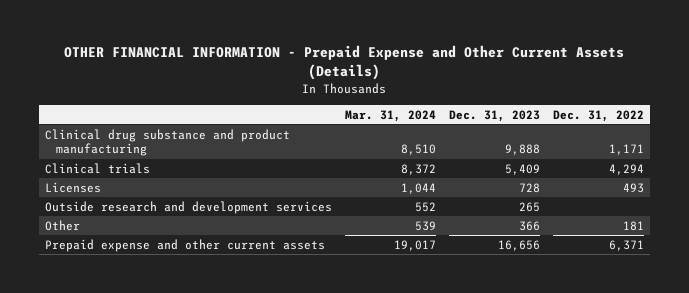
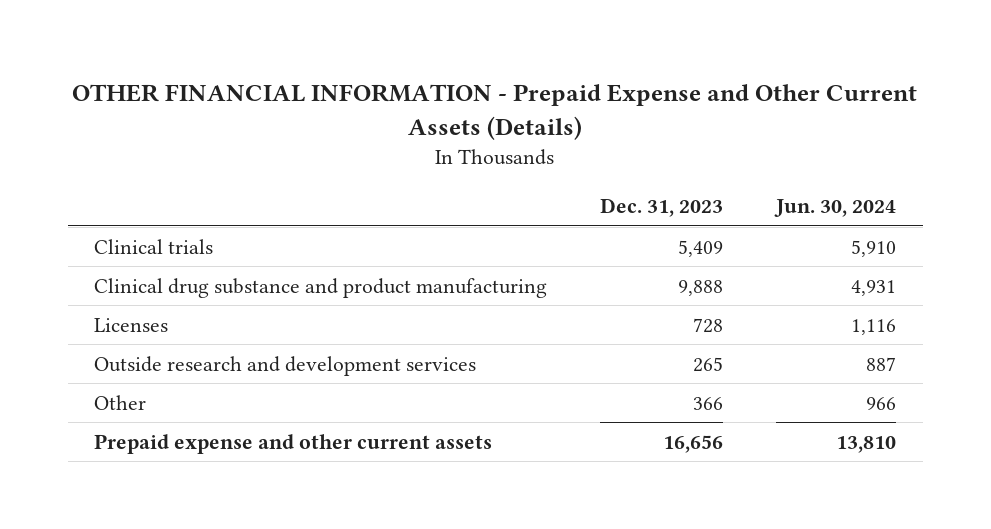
- | Mar. 31, 2024 | Dec. 31, 2023 | Dec. 31, 2022
+ | Dec. 31, 2023 | Jun. 30, 2024
moved down: Clinical drug substance and product manufacturing | 9,888 | 4,931

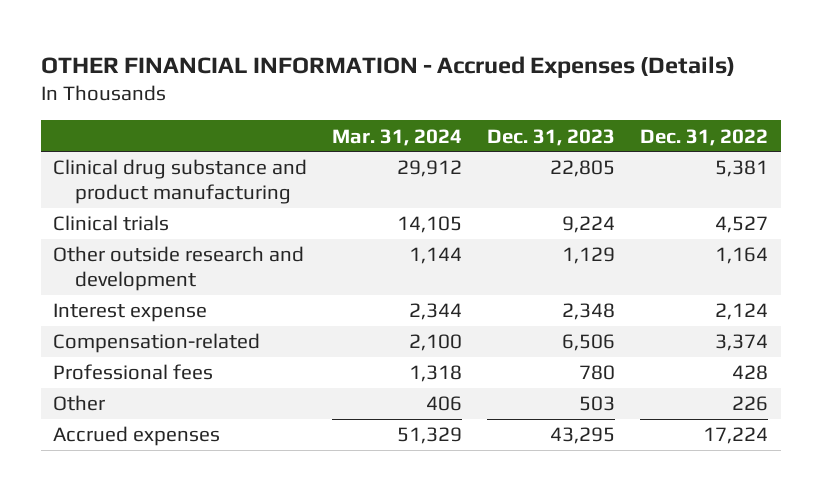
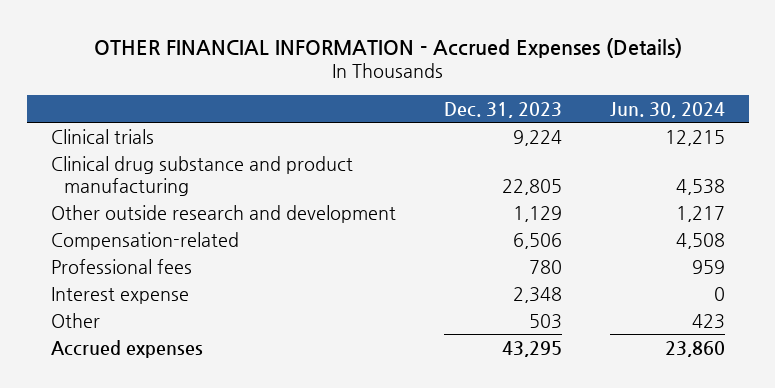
- | Mar. 31, 2024 | Dec. 31, 2023 | Dec. 31, 2022
+ | Dec. 31, 2023 | Jun. 30, 2024
moved down: Clinical drug substance and product manufacturing | 22,805 | 4,538
moved down: Interest expense | 2,348 | 0

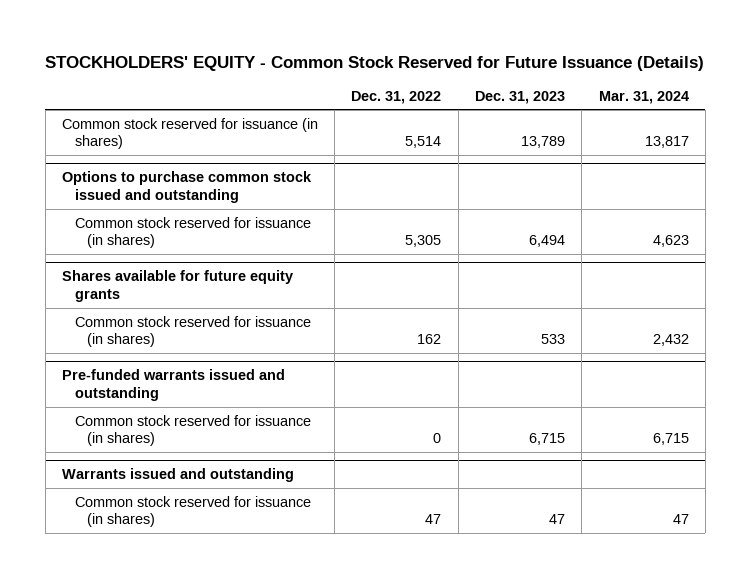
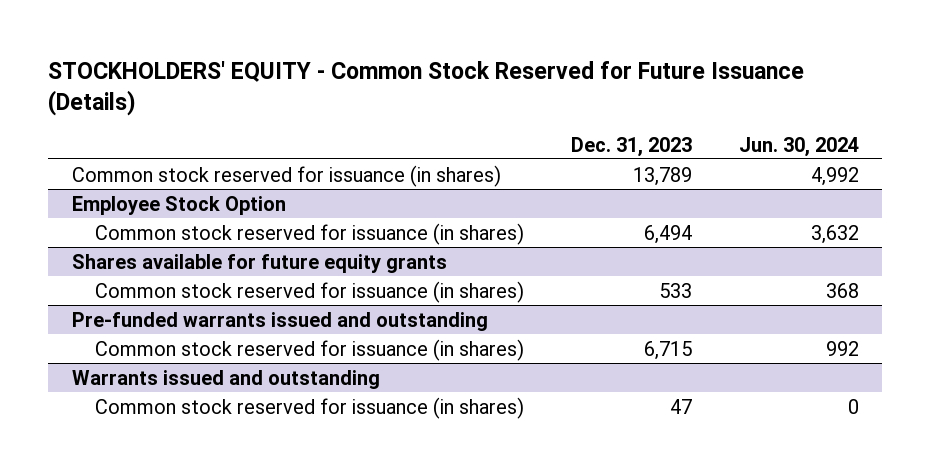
- | Dec. 31, 2022 | Dec. 31, 2023 | Mar. 31, 2024
+ | Dec. 31, 2023 | Jun. 30, 2024
- Options to purchase common stock issued and outstanding
+ Employee Stock Option

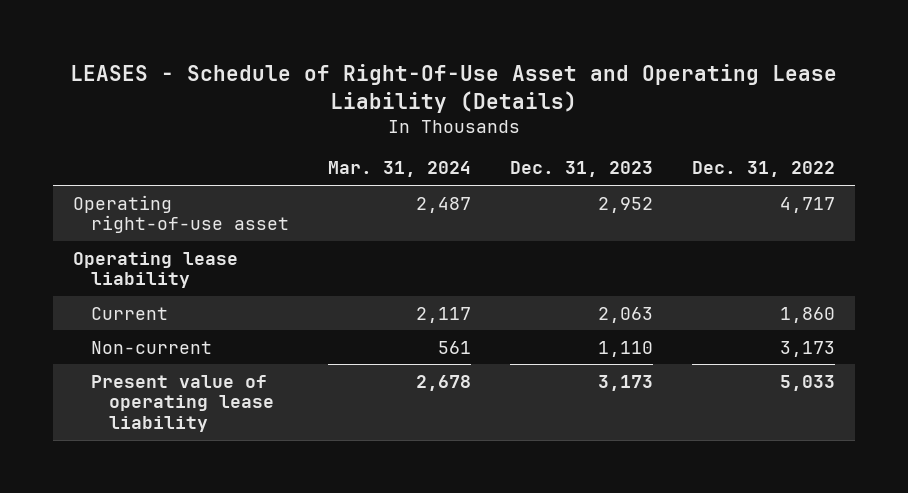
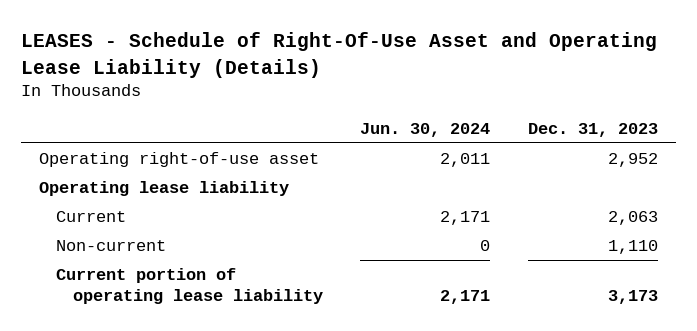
- | Mar. 31, 2024 | Dec. 31, 2023 | Dec. 31, 2022
+ | Jun. 30, 2024 | Dec. 31, 2023
- Present value of operating lease liability | 2,678 | 3,173 | 5,033
+ Current portion of operating lease liability | 2,171 | 3,173

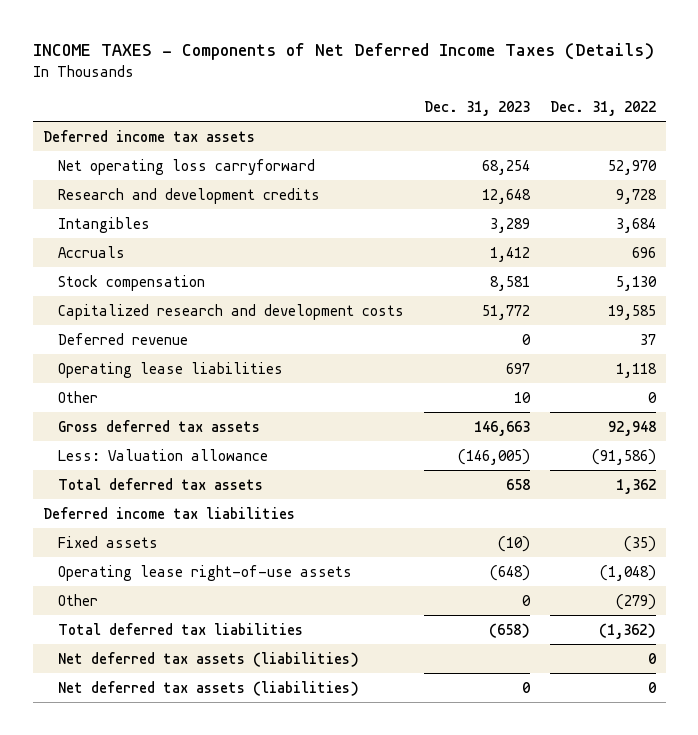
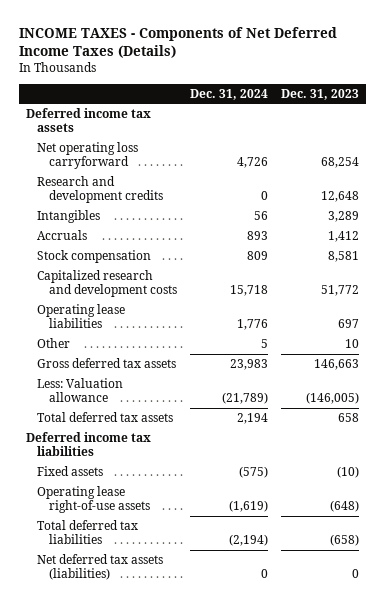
- | Dec. 31, 2023 | Dec. 31, 2022
+ | Dec. 31, 2024 | Dec. 31, 2023
- Deferred revenue | 0 | 37
- Other | 0 | (279)
- Net deferred tax assets (liabilities) | | 0

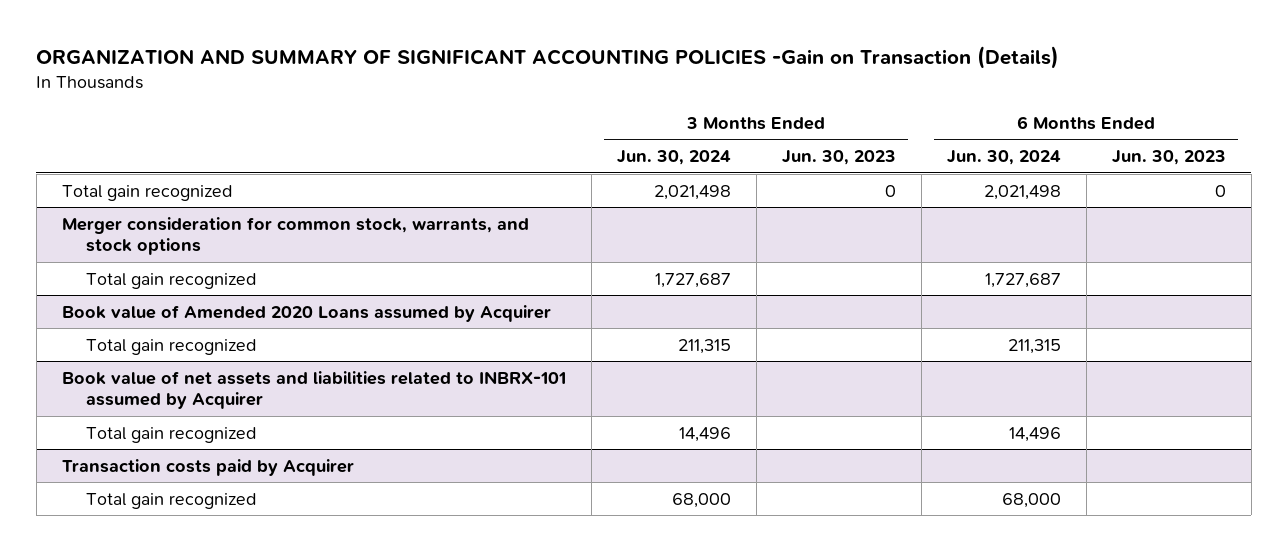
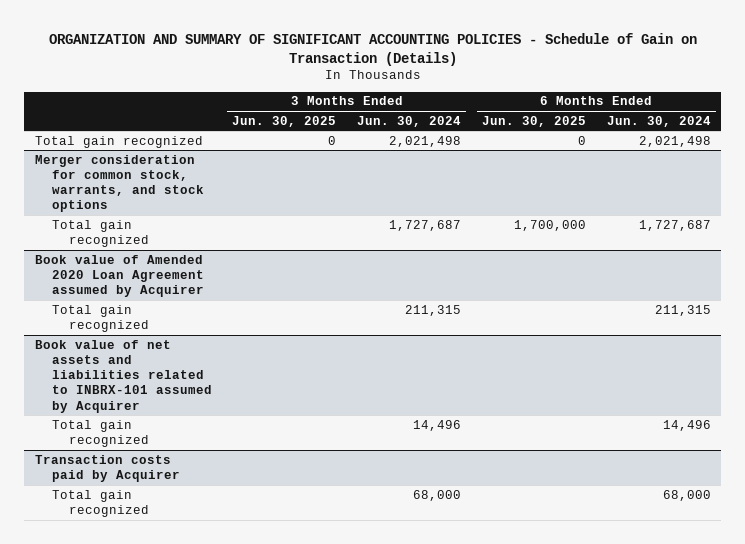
- ORGANIZATION AND SUMMARY OF SIGNIFICANT ACCOUNTING POLICIES -Gain on Transaction (Details)
+ ORGANIZATION AND SUMMARY OF SIGNIFICANT ACCOUNTING POLICIES - Schedule of Gain on Transaction (Details)
- | 3 Months Ended Jun. 30, 2024 | 3 Months Ended Jun. 30, 2023 | 6 Months Ended Jun. 30, 2024 | 6 Months Ended Jun. 30, 2023
+ | 3 Months Ended Jun. 30, 2025 | 3 Months Ended Jun. 30, 2024 | 6 Months Ended Jun. 30, 2025 | 6 Months Ended Jun. 30, 2024
- Book value of Amended 2020 Loans assumed by Acquirer
+ Book value of Amended 2020 Loan Agreement assumed by Acquirer

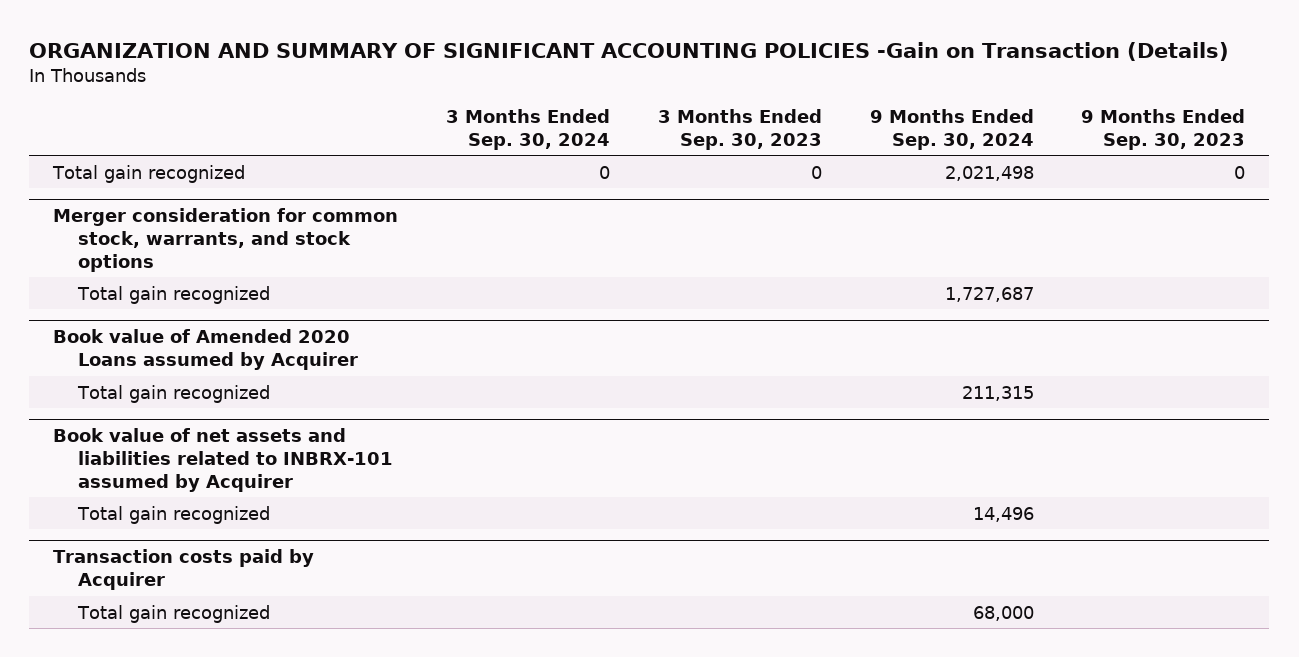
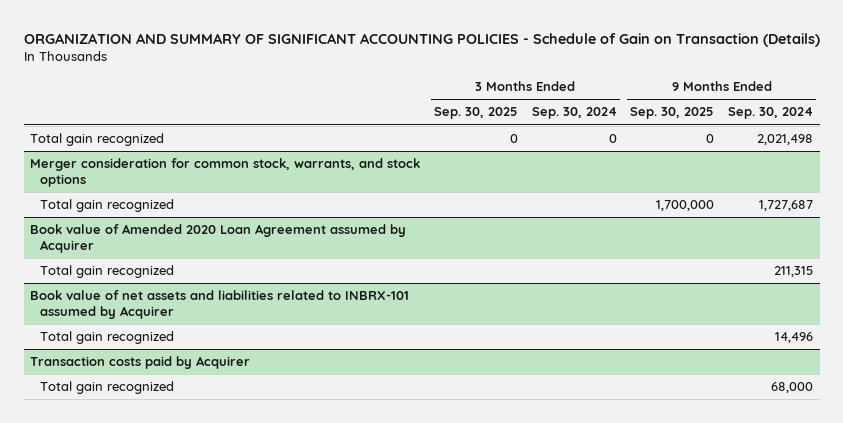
- ORGANIZATION AND SUMMARY OF SIGNIFICANT ACCOUNTING POLICIES -Gain on Transaction (Details)
+ ORGANIZATION AND SUMMARY OF SIGNIFICANT ACCOUNTING POLICIES - Schedule of Gain on Transaction (Details)
- | 3 Months Ended Sep. 30, 2024 | 3 Months Ended Sep. 30, 2023 | 9 Months Ended Sep. 30, 2024 | 9 Months Ended Sep. 30, 2023
+ | 3 Months Ended Sep. 30, 2025 | 3 Months Ended Sep. 30, 2024 | 9 Months Ended Sep. 30, 2025 | 9 Months Ended Sep. 30, 2024
- Book value of Amended 2020 Loans assumed by Acquirer
+ Book value of Amended 2020 Loan Agreement assumed by Acquirer

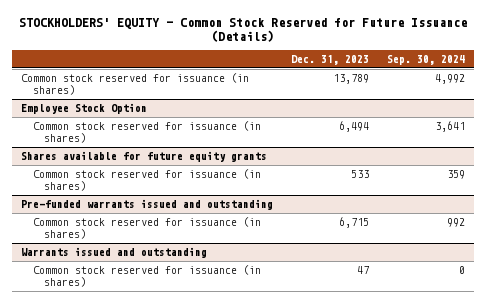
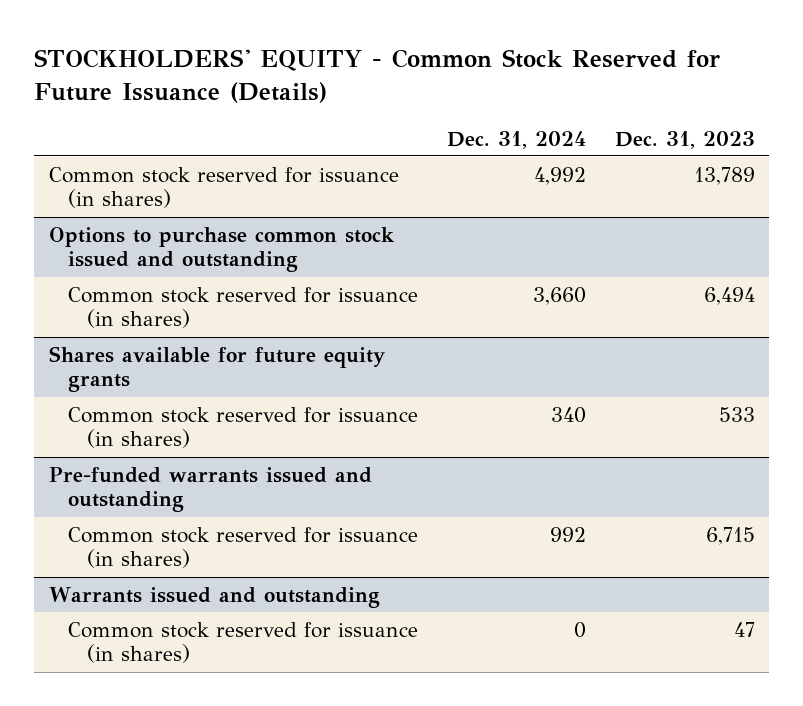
- | Dec. 31, 2023 | Sep. 30, 2024
+ | Dec. 31, 2024 | Dec. 31, 2023
- Employee Stock Option
+ Options to purchase common stock issued and outstanding

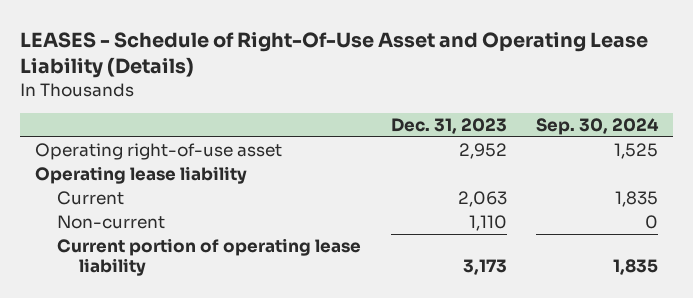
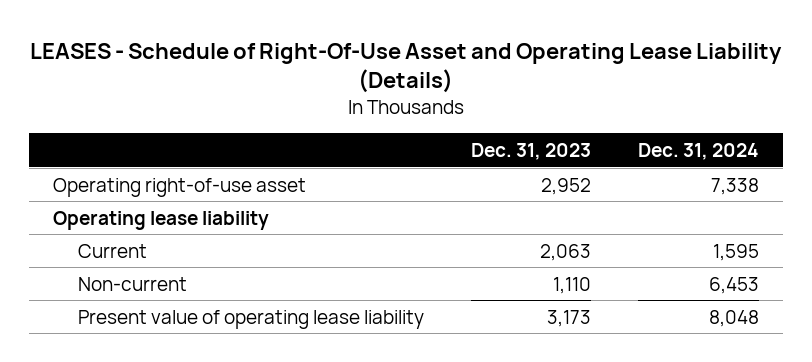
- | Dec. 31, 2023 | Sep. 30, 2024
+ | Dec. 31, 2023 | Dec. 31, 2024
- Current portion of operating lease liability | 3,173 | 1,835
+ Present value of operating lease liability | 3,173 | 8,048

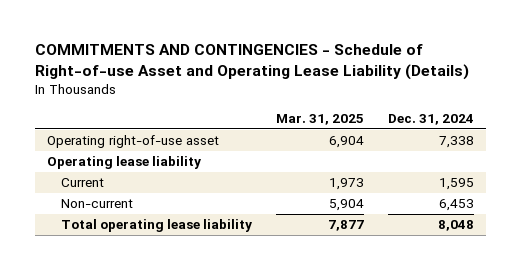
- LEASES - Schedule of Right-Of-Use Asset and Operating Lease Liability (Details)
+ COMMITMENTS AND CONTINGENCIES - Schedule of Right-of-use Asset and Operating Lease Liability (Details)
- | Dec. 31, 2023 | Dec. 31, 2024
+ | Mar. 31, 2025 | Dec. 31, 2024
- Present value of operating lease liability | 3,173 | 8,048
+ Total operating lease liability | 7,877 | 8,048

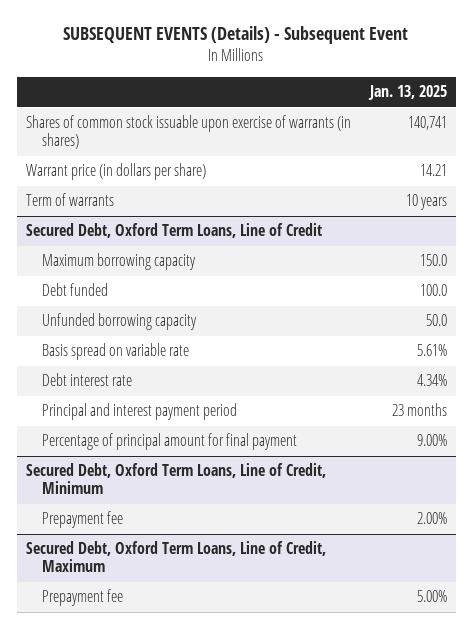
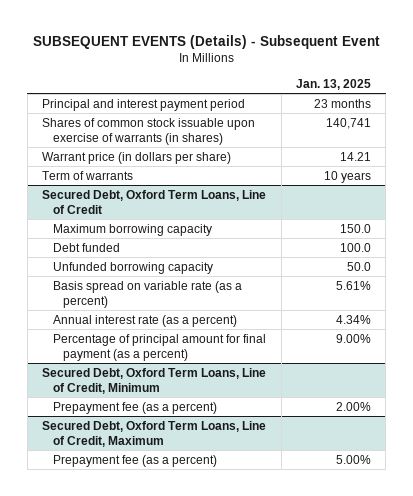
+ Principal and interest payment period | 23 months
@ Secured Debt, Oxford Term Loans, Line of Credit
- Basis spread on variable rate | 5.61%
- Debt interest rate | 4.34%
- Principal and interest payment period | 23 months
- Percentage of principal amount for final payment | 9.00%
+ Basis spread on variable rate (as a percent) | 5.61%
+ Annual interest rate (as a percent) | 4.34%
+ Percentage of principal amount for final payment (as a percent) | 9.00%
@ Secured Debt, Oxford Term Loans, Line of Credit, Minimum
- Prepayment fee | 2.00%
+ Prepayment fee (as a percent) | 2.00%
@ Secured Debt, Oxford Term Loans, Line of Credit, Maximum
- Prepayment fee | 5.00%
+ Prepayment fee (as a percent) | 5.00%

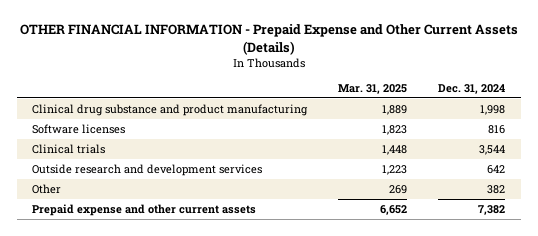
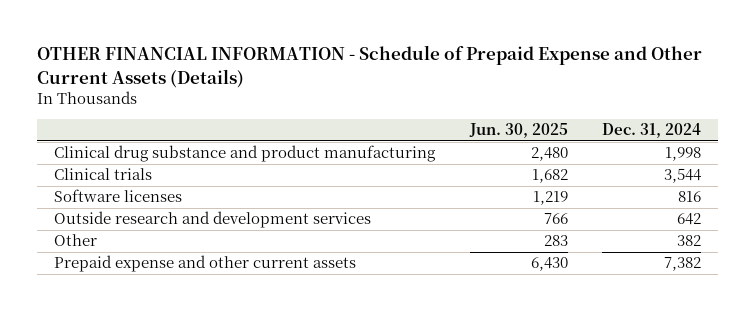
- OTHER FINANCIAL INFORMATION - Prepaid Expense and Other Current Assets (Details)
+ OTHER FINANCIAL INFORMATION - Schedule of Prepaid Expense and Other Current Assets (Details)
- | Mar. 31, 2025 | Dec. 31, 2024
+ | Jun. 30, 2025 | Dec. 31, 2024
moved down: Software licenses | 1,219 | 816

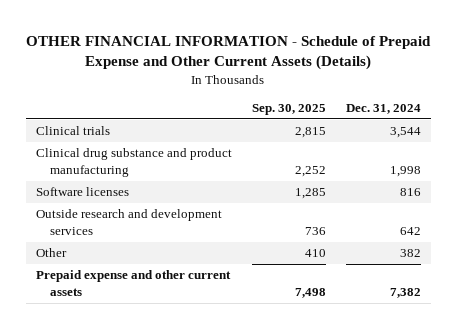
- | Jun. 30, 2025 | Dec. 31, 2024
+ | Sep. 30, 2025 | Dec. 31, 2024
moved down: Clinical drug substance and product manufacturing | 2,252 | 1,998

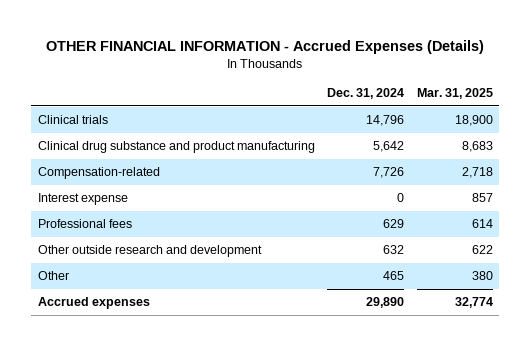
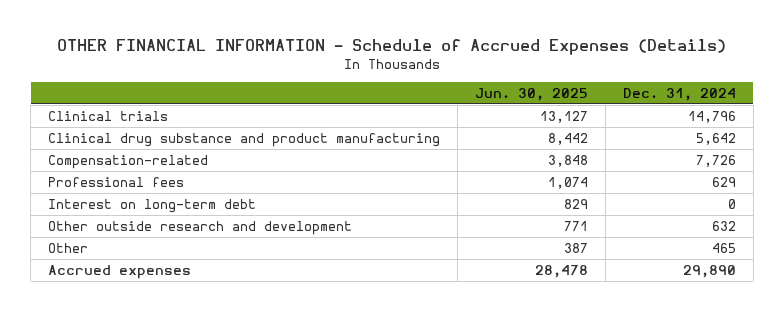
- OTHER FINANCIAL INFORMATION - Accrued Expenses (Details)
+ OTHER FINANCIAL INFORMATION - Schedule of Accrued Expenses (Details)
- | Dec. 31, 2024 | Mar. 31, 2025
+ | Jun. 30, 2025 | Dec. 31, 2024
- Interest expense | 0 | 857
+ Interest on long-term debt | 829 | 0

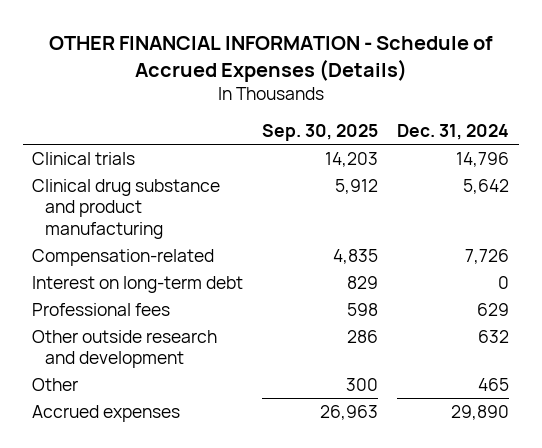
- | Jun. 30, 2025 | Dec. 31, 2024
+ | Sep. 30, 2025 | Dec. 31, 2024
moved down: Professional fees | 598 | 629

